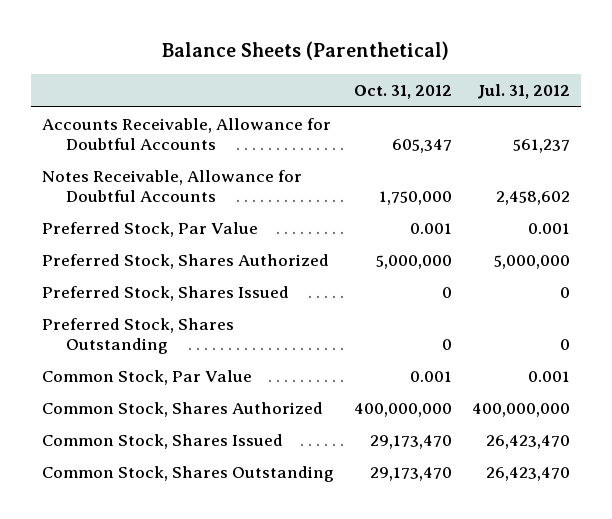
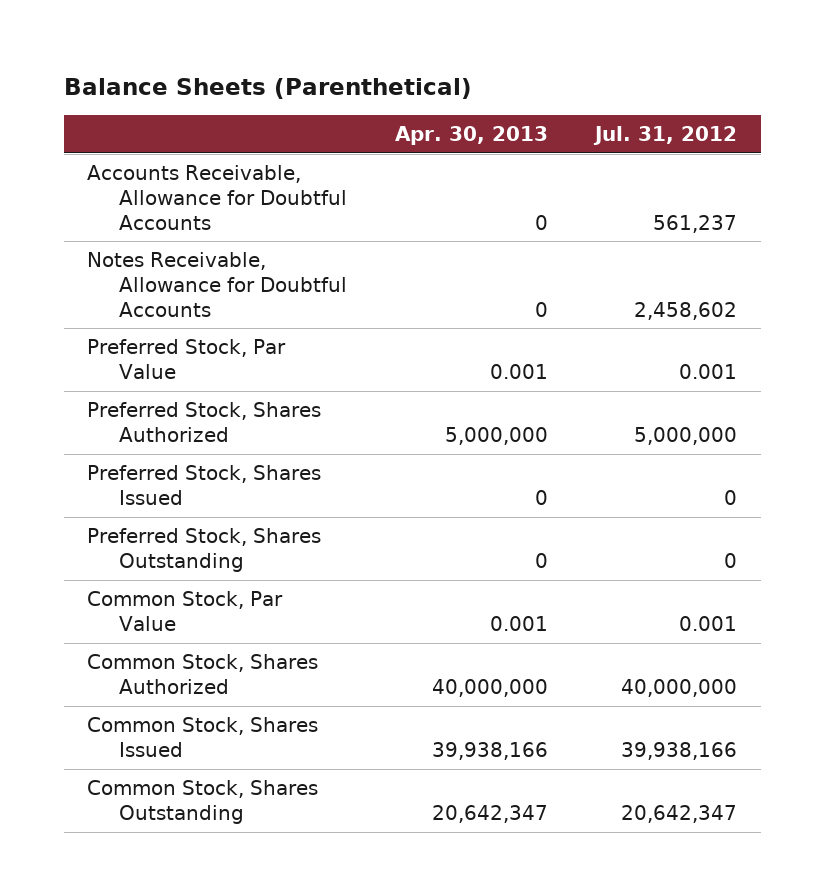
- | Oct. 31, 2012 | Jul. 31, 2012
+ | Apr. 30, 2013 | Jul. 31, 2012
- Common Stock, Shares Authorized | 400,000,000 | 400,000,000
- Common Stock, Shares Issued | 29,173,470 | 26,423,470
- Common Stock, Shares Outstanding | 29,173,470 | 26,423,470
+ Common Stock, Shares Authorized | 40,000,000 | 40,000,000
+ Common Stock, Shares Issued | 39,938,166 | 39,938,166
+ Common Stock, Shares Outstanding | 20,642,347 | 20,642,347

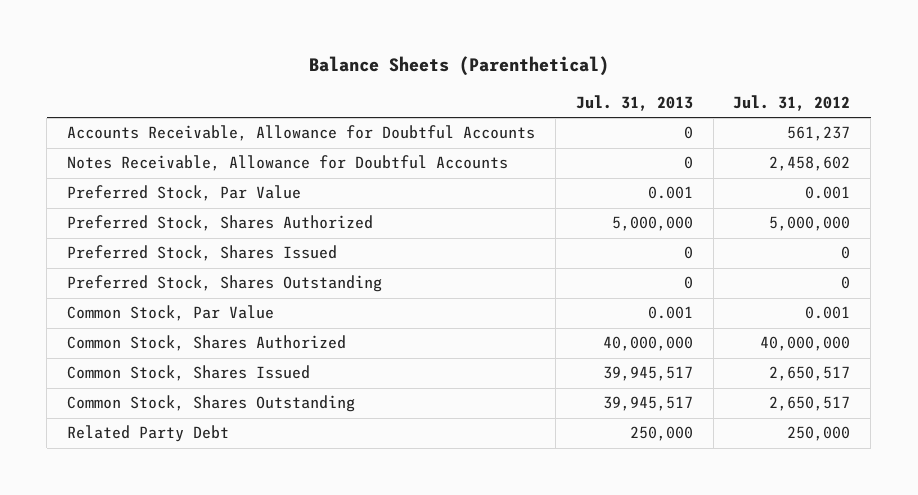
- | Apr. 30, 2013 | Jul. 31, 2012
+ | Jul. 31, 2013 | Jul. 31, 2012
- Common Stock, Shares Issued | 39,938,166 | 39,938,166
- Common Stock, Shares Outstanding | 20,642,347 | 20,642,347
+ Common Stock, Shares Issued | 39,945,517 | 2,650,517
+ Common Stock, Shares Outstanding | 39,945,517 | 2,650,517
+ Related Party Debt | 250,000 | 250,000

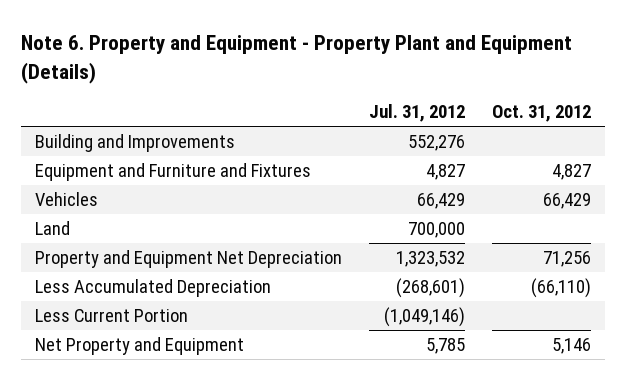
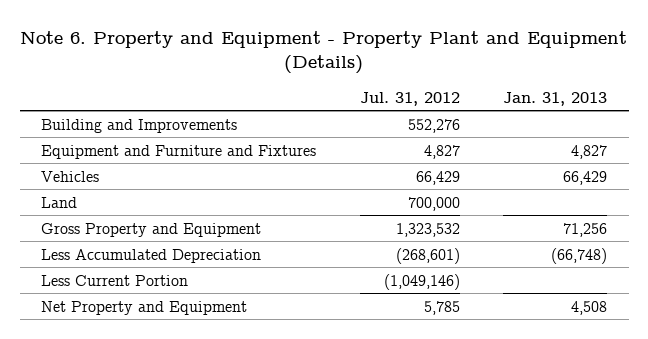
- | Jul. 31, 2012 | Oct. 31, 2012
+ | Jul. 31, 2012 | Jan. 31, 2013
- Property and Equipment Net Depreciation | 1,323,532 | 71,256
+ Gross Property and Equipment | 1,323,532 | 71,256

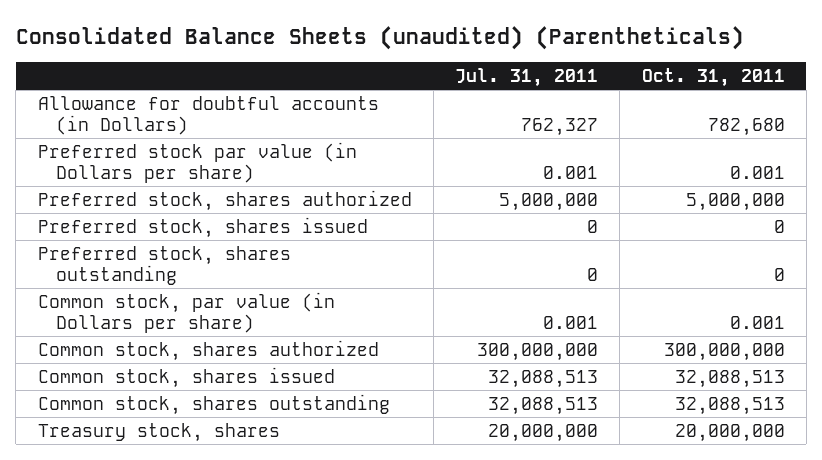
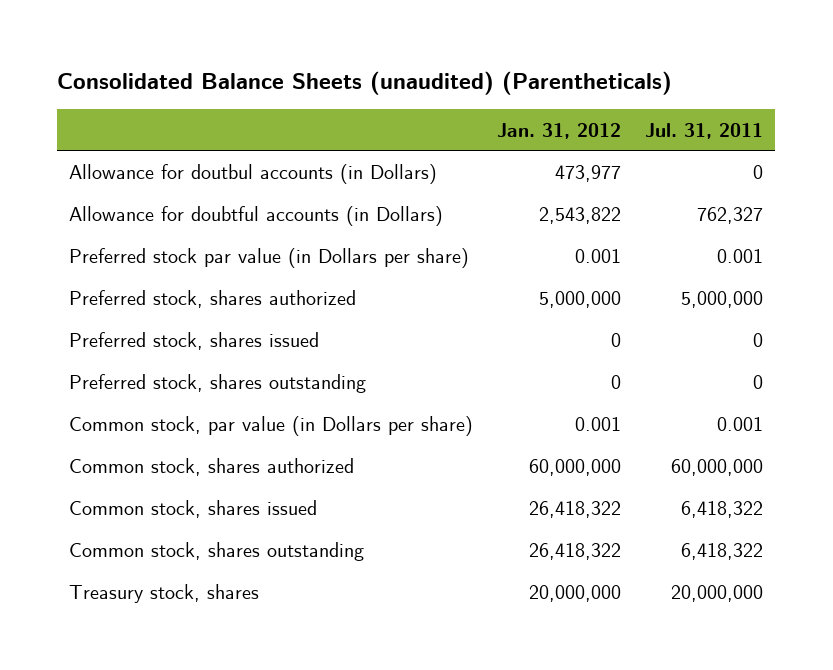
- | Jul. 31, 2011 | Oct. 31, 2011
+ | Jan. 31, 2012 | Jul. 31, 2011
+ Allowance for doutbul accounts (in Dollars) | 473,977 | 0
- Common stock, shares authorized | 300,000,000 | 300,000,000
- Common stock, shares issued | 32,088,513 | 32,088,513
- Common stock, shares outstanding | 32,088,513 | 32,088,513
+ Common stock, shares authorized | 60,000,000 | 60,000,000
+ Common stock, shares issued | 26,418,322 | 6,418,322
+ Common stock, shares outstanding | 26,418,322 | 6,418,322

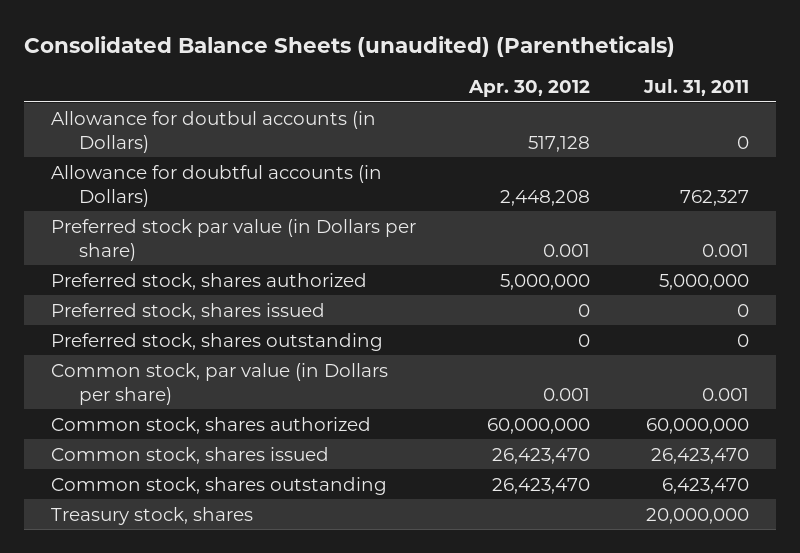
- | Jan. 31, 2012 | Jul. 31, 2011
+ | Apr. 30, 2012 | Jul. 31, 2011
- Common stock, shares issued | 26,418,322 | 6,418,322
- Common stock, shares outstanding | 26,418,322 | 6,418,322
+ Common stock, shares issued | 26,423,470 | 26,423,470
+ Common stock, shares outstanding | 26,423,470 | 6,423,470

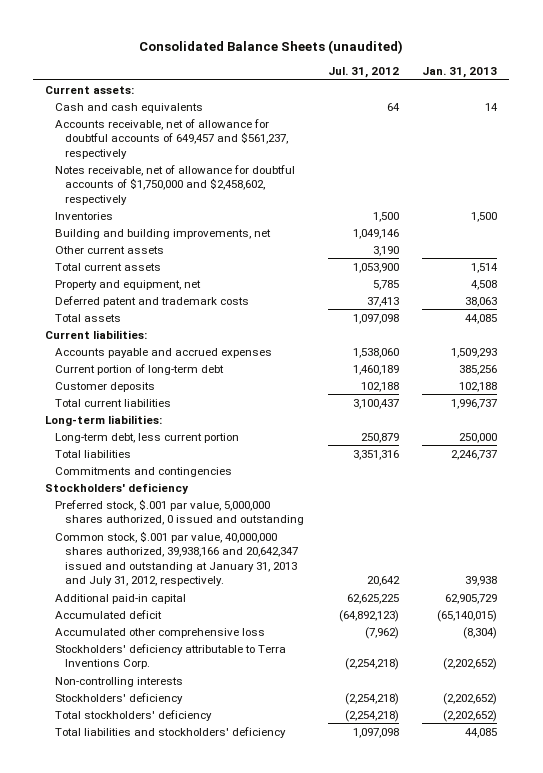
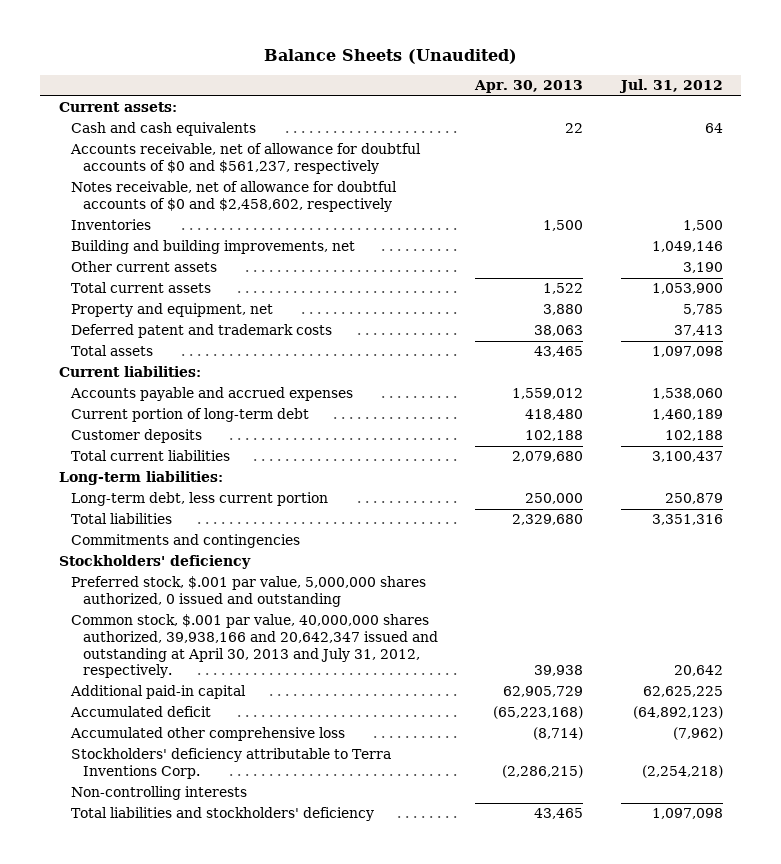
- Consolidated Balance Sheets (unaudited)
+ Balance Sheets (Unaudited)
- | Jul. 31, 2012 | Jan. 31, 2013
+ | Apr. 30, 2013 | Jul. 31, 2012
- Accounts receivable, net of allowance for doubtful accounts of 649,457 and $561,237, respectively
- Notes receivable, net of allowance for doubtful accounts of $1,750,000 and $2,458,602, respectively
+ Accounts receivable, net of allowance for doubtful accounts of $0 and $561,237, respectively
+ Notes receivable, net of allowance for doubtful accounts of $0 and $2,458,602, respectively
- Common stock, $.001 par value, 40,000,000 shares authorized, 39,938,166 and 20,642,347 issued and outstanding at January 31, 2013 and July 31, 2012, respectively. | 20,642 | 39,938
+ Common stock, $.001 par value, 40,000,000 shares authorized, 39,938,166 and 20,642,347 issued and outstanding at April 30, 2013 and July 31, 2012, respectively. | 39,938 | 20,642
- Stockholders' deficiency | (2,254,218) | (2,202,652)
- Total stockholders' deficiency | (2,254,218) | (2,202,652)

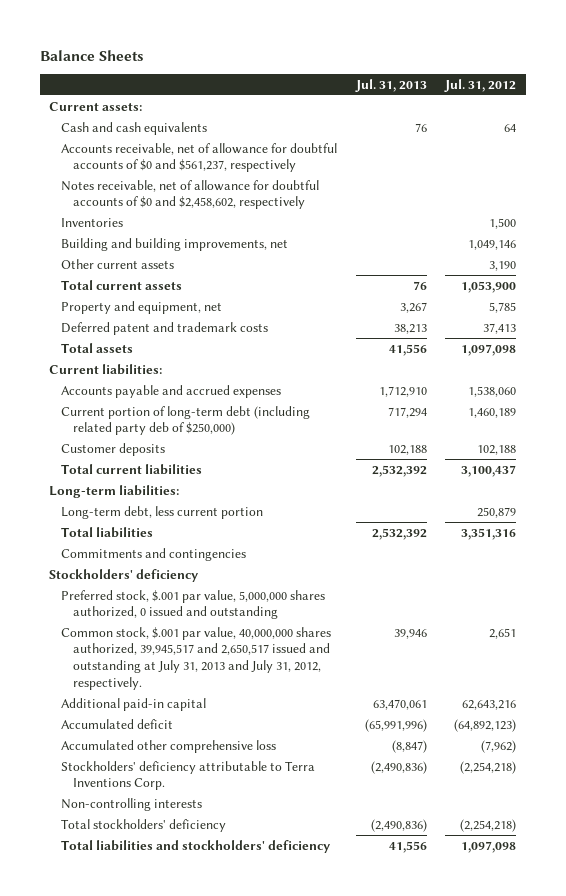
- Balance Sheets (Unaudited)
+ Balance Sheets
- | Apr. 30, 2013 | Jul. 31, 2012
+ | Jul. 31, 2013 | Jul. 31, 2012
- Current portion of long-term debt | 418,480 | 1,460,189
+ Current portion of long-term debt (including related party deb of $250,000) | 717,294 | 1,460,189
- Common stock, $.001 par value, 40,000,000 shares authorized, 39,938,166 and 20,642,347 issued and outstanding at April 30, 2013 and July 31, 2012, respectively. | 39,938 | 20,642
- Additional paid-in capital | 62,905,729 | 62,625,225
+ Common stock, $.001 par value, 40,000,000 shares authorized, 39,945,517 and 2,650,517 issued and outstanding at July 31, 2013 and July 31, 2012, respectively. | 39,946 | 2,651
+ Additional paid-in capital | 63,470,061 | 62,643,216
+ Total stockholders' deficiency | (2,490,836) | (2,254,218)

